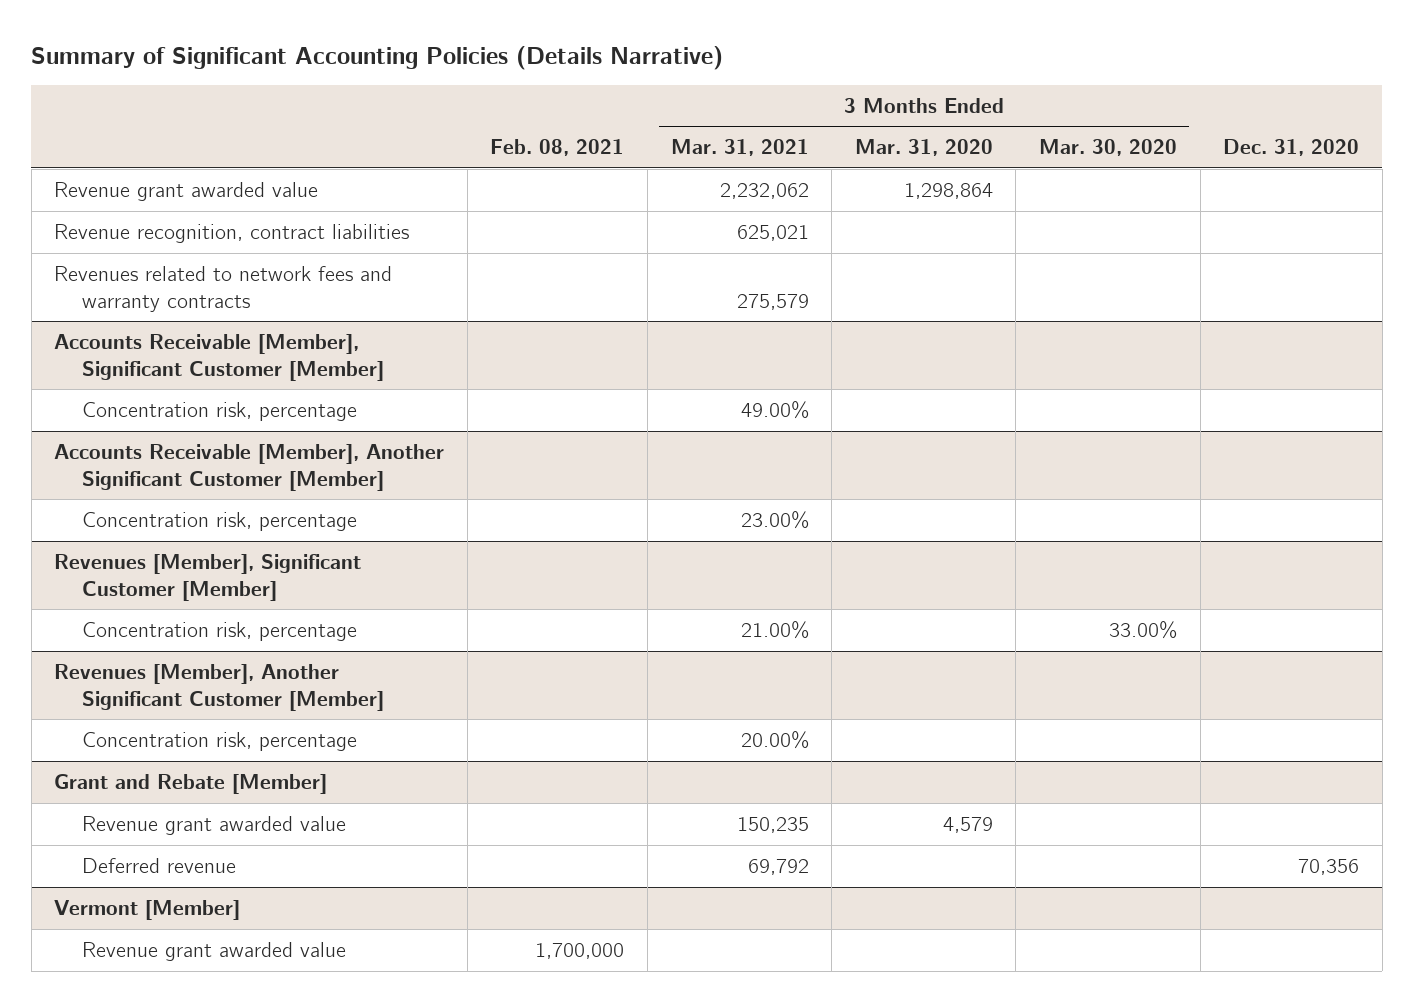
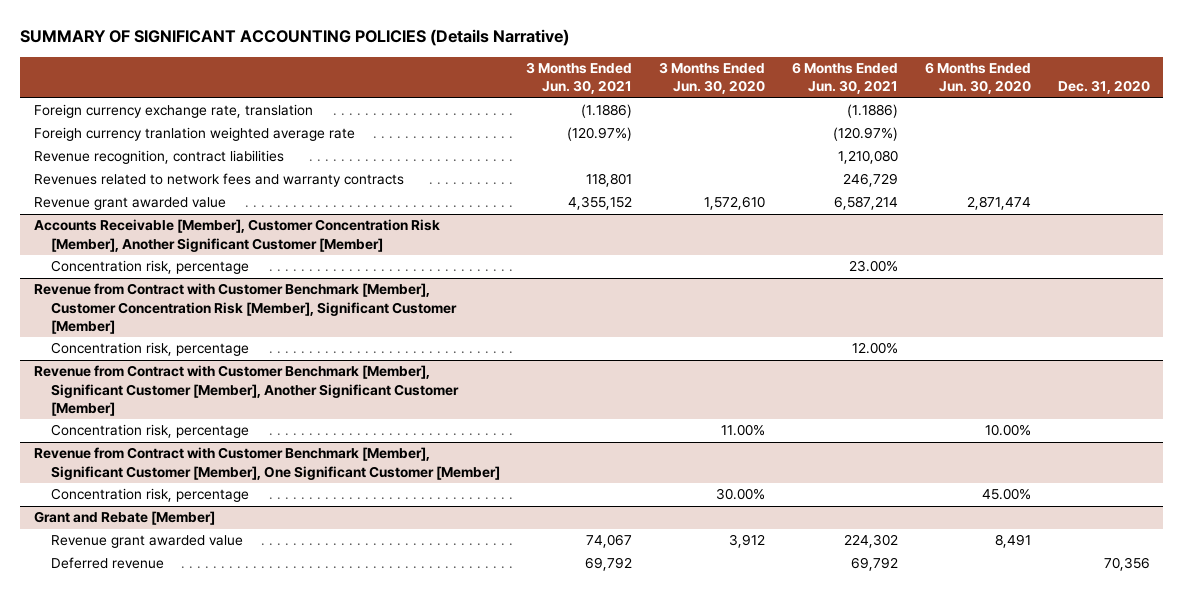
- Summary of Significant Accounting Policies (Details Narrative)
+ SUMMARY OF SIGNIFICANT ACCOUNTING POLICIES (Details Narrative)
- | Feb. 08, 2021 | 3 Months Ended Mar. 31, 2021 | 3 Months Ended Mar. 31, 2020 | 3 Months Ended Mar. 30, 2020 | Dec. 31, 2020
+ | 3 Months Ended Jun. 30, 2021 | 3 Months Ended Jun. 30, 2020 | 6 Months Ended Jun. 30, 2021 | 6 Months Ended Jun. 30, 2020 | Dec. 31, 2020
+ Foreign currency exchange rate, translation | (1.1886) | | (1.1886) | |
+ Foreigh currency tranlation weighted average rate | (120.97%) | | (120.97%) | |
- Accounts Receivable [Member], Significant Customer [Member]
- Concentration risk, percentage | | 49.00% | | |
- Accounts Receivable [Member], Another Significant Customer [Member]
moved down: Revenue grant awarded value | 4,355,152 | 1,572,610 | 6,587,214 | 2,871,474 |
+ Accounts Receivable [Member], Customer Concentration Risk [Member], Another Significant Customer [Member]
- Revenues [Member], Significant Customer [Member]
- Concentration risk, percentage | | 21.00% | | 33.00% |
- Revenues [Member], Another Significant Customer [Member]
- Concentration risk, percentage | | 20.00% | | |
+ Revenue from Contract with Customer Benchmark [Member], Customer Concentration Risk [Member], Significant Customer [Member]
+ Concentration risk, percentage | | | 12.00% | |
+ Revenue from Contract with Customer Benchmark [Member], Significant Customer [Member], Another Significant Customer [Member]
+ Concentration risk, percentage | | 11.00% | | 10.00% |
+ Revenue from Contract with Customer Benchmark [Member], Significant Customer [Member], One Significant Customer [Member]
+ Concentration risk, percentage | | 30.00% | | 45.00% |
- Vermont [Member]
- Revenue grant awarded value | 1,700,000 | | | |

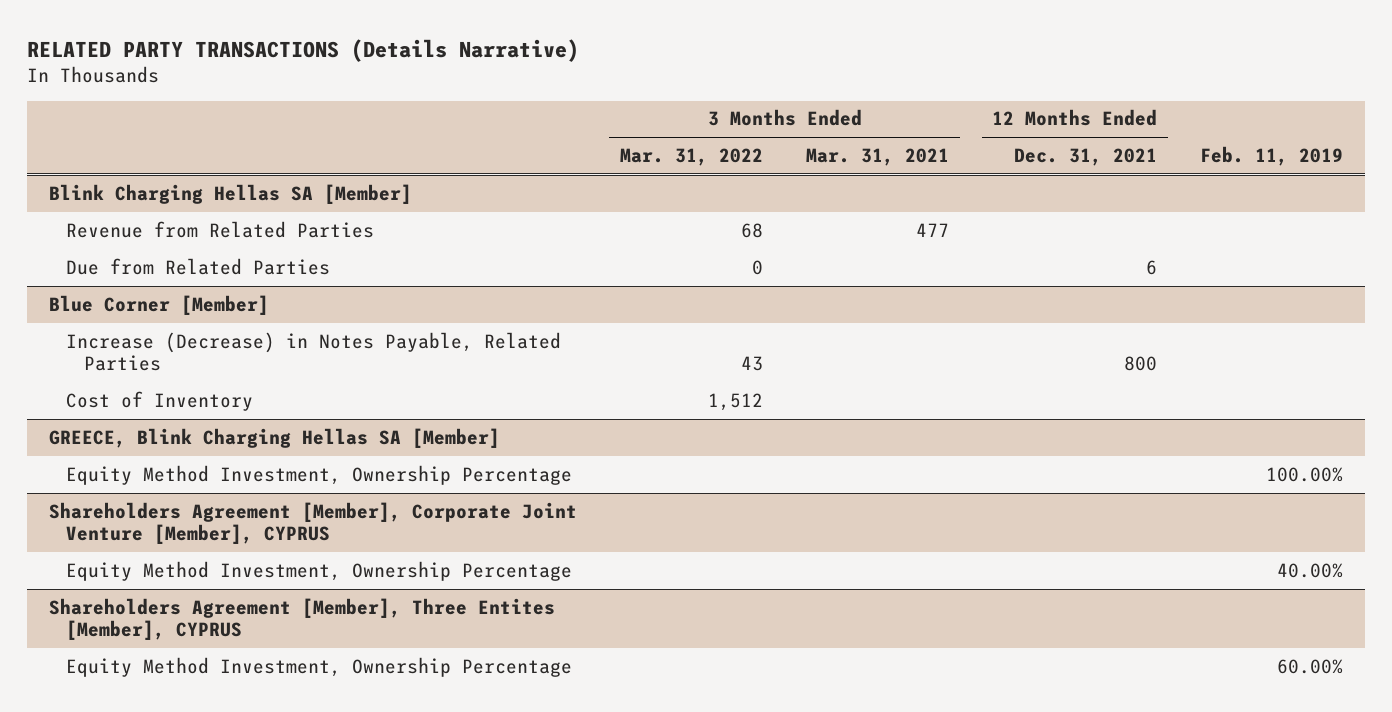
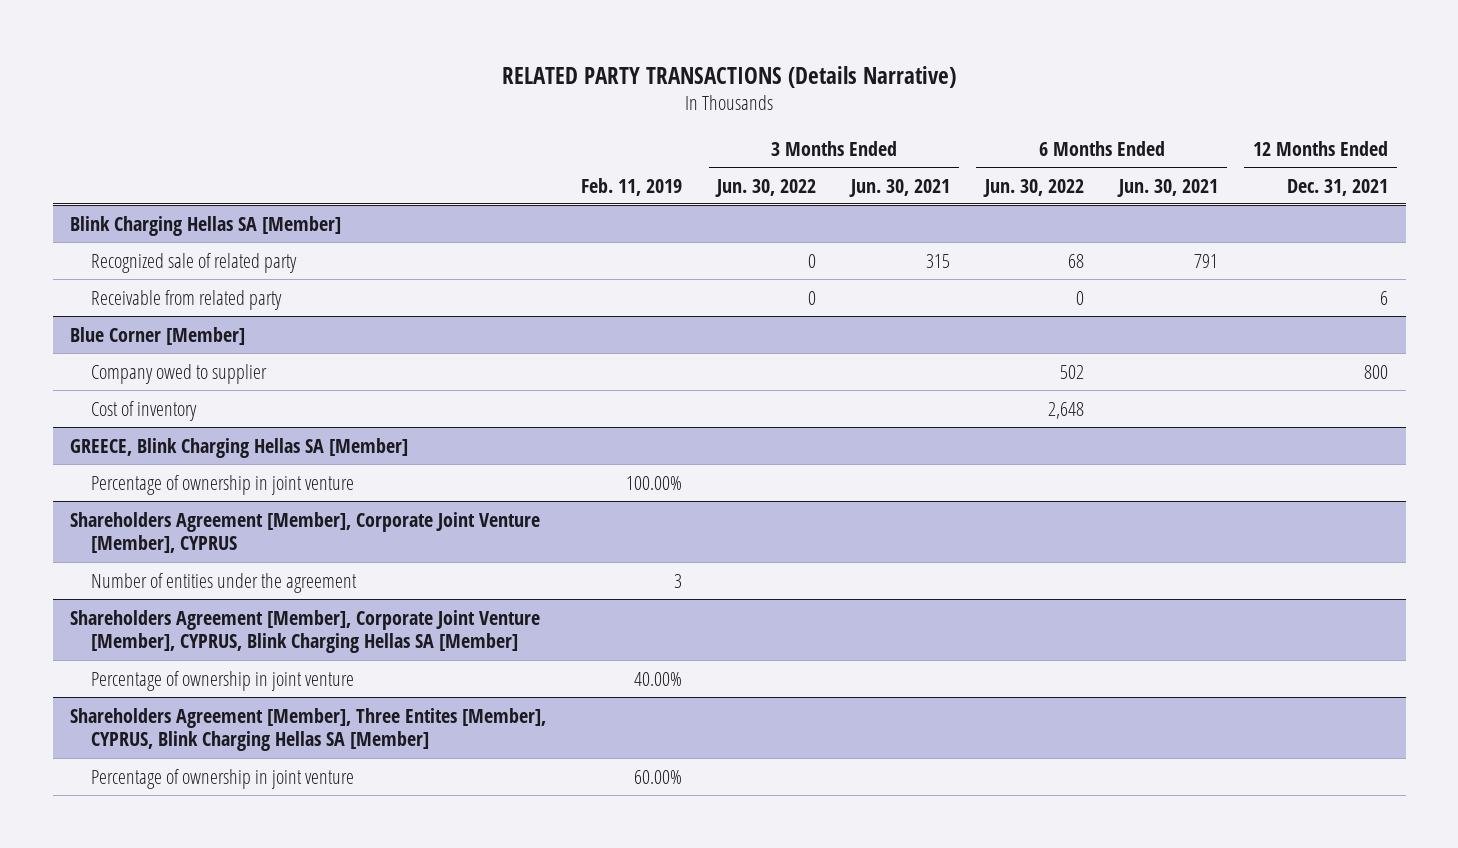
- | 3 Months Ended Mar. 31, 2022 | 3 Months Ended Mar. 31, 2021 | 12 Months Ended Dec. 31, 2021 | Feb. 11, 2019
+ | Feb. 11, 2019 | 3 Months Ended Jun. 30, 2022 | 3 Months Ended Jun. 30, 2021 | 6 Months Ended Jun. 30, 2022 | 6 Months Ended Jun. 30, 2021 | 12 Months Ended Dec. 31, 2021
@ Blink Charging Hellas SA [Member]
- Revenue from Related Parties | 68 | 477 | |
- Due from Related Parties | 0 | | 6 |
+ Recognized sale of related party | | 0 | 315 | 68 | 791 |
+ Receivable from related party | | 0 | | 0 | | 6
@ Blue Corner [Member]
- Increase (Decrease) in Notes Payable, Related Parties | 43 | | 800 |
- Cost of Inventory | 1,512 | | |
+ Company owed to supplier | | | | 502 | | 800
+ Cost of inventory | | | | 2,648 | |
@ GREECE, Blink Charging Hellas SA [Member]
- Equity Method Investment, Ownership Percentage | | | | 100.00%
+ Percentage of ownership in joint venture | 100.00% | | | | |
@ Shareholders Agreement [Member], Corporate Joint Venture [Member], CYPRUS
- Equity Method Investment, Ownership Percentage | | | | 40.00%
- Shareholders Agreement [Member], Three Entites [Member], CYPRUS
- Equity Method Investment, Ownership Percentage | | | | 60.00%
@ Shareholders Agreement [Member], Corporate Joint Venture [Member], CYPRUS
+ Number of entities under the agreement | 3 | | | | |
+ Shareholders Agreement [Member], Corporate Joint Venture [Member], CYPRUS, Blink Charging Hellas SA [Member]
+ Percentage of ownership in joint venture | 40.00% | | | | |
+ Shareholders Agreement [Member], Three Entites [Member], CYPRUS, Blink Charging Hellas SA [Member]
+ Percentage of ownership in joint venture | 60.00% | | | | |

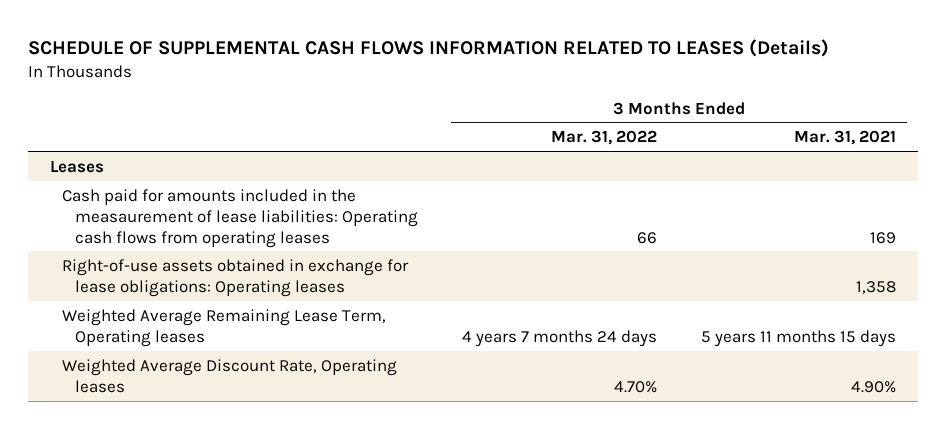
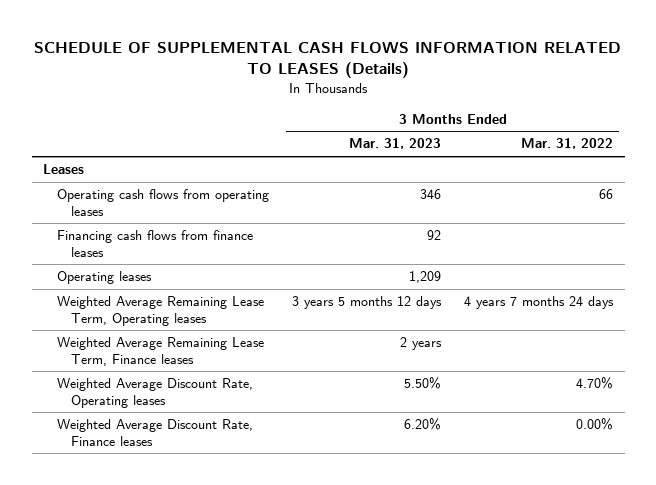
- | 3 Months Ended Mar. 31, 2022 | 3 Months Ended Mar. 31, 2021
+ | 3 Months Ended Mar. 31, 2023 | 3 Months Ended Mar. 31, 2022
- Cash paid for amounts included in the measaurement of lease liabilities: Operating cash flows from operating leases | 66 | 169
- Right-of-use assets obtained in exchange for lease obligations: Operating leases | | 1,358
+ Operating cash flows from operating leases | 346 | 66
+ Financing cash flows from finance leases | 92 |
+ Operating leases | 1,209 |
+ Weighted Average Remaining Lease Term, Finance leases | 2 years |
+ Weighted Average Discount Rate, Finance leases | 6.20% | 0.00%

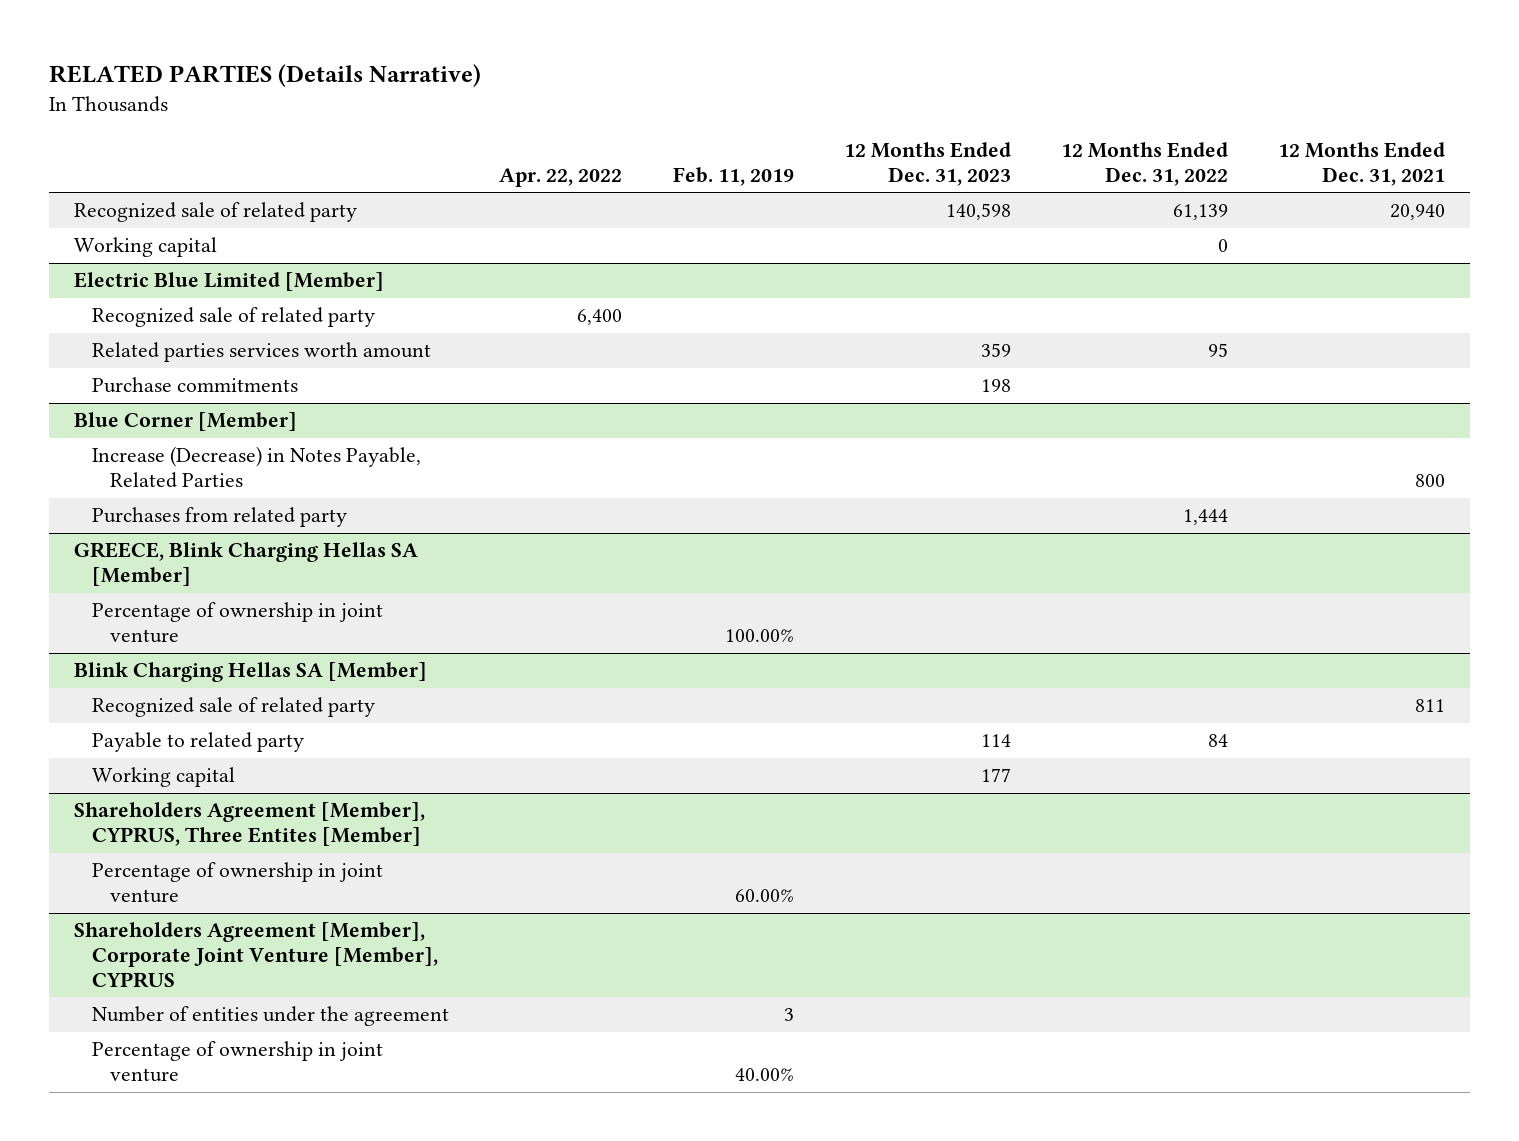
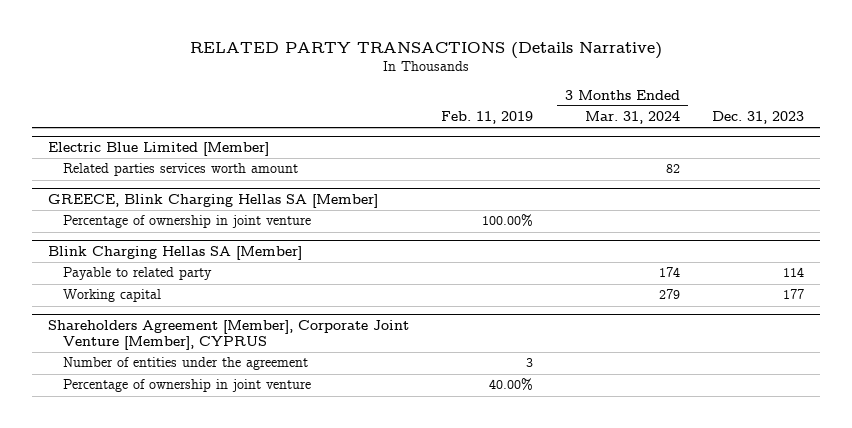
- RELATED PARTIES (Details Narrative)
+ RELATED PARTY TRANSACTIONS (Details Narrative)
- | Apr. 22, 2022 | Feb. 11, 2019 | 12 Months Ended Dec. 31, 2023 | 12 Months Ended Dec. 31, 2022 | 12 Months Ended Dec. 31, 2021
+ | Feb. 11, 2019 | 3 Months Ended Mar. 31, 2024 | Dec. 31, 2023
- Recognized sale of related party | | | 140,598 | 61,139 | 20,940
- Working capital | | | | 0 |
@ Electric Blue Limited [Member]
- Recognized sale of related party | 6,400 | | | |
- Purchase commitments | | | 198 | |
- Blue Corner [Member]
- Increase (Decrease) in Notes Payable, Related Parties | | | | | 800
- Purchases from related party | | | | 1,444 |
@ Blink Charging Hellas SA [Member]
- Recognized sale of related party | | | | | 811
- Shareholders Agreement [Member], CYPRUS, Three Entites [Member]
- Percentage of ownership in joint venture | | 60.00% | | |

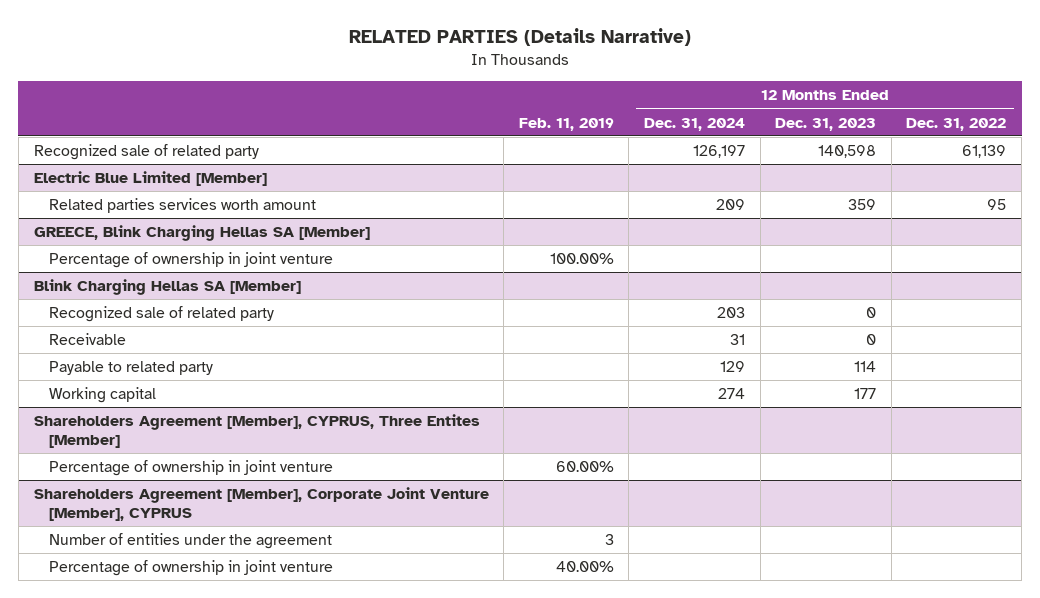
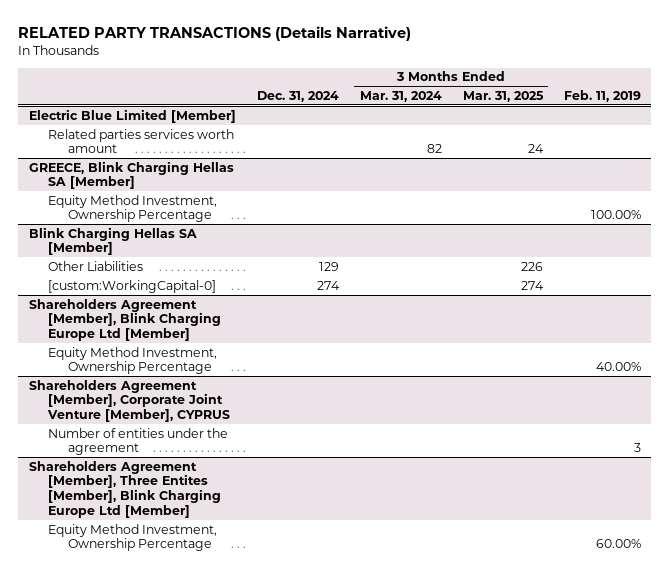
- RELATED PARTIES (Details Narrative)
+ RELATED PARTY TRANSACTIONS (Details Narrative)
- | Feb. 11, 2019 | 12 Months Ended Dec. 31, 2024 | 12 Months Ended Dec. 31, 2023 | 12 Months Ended Dec. 31, 2022
+ | Dec. 31, 2024 | 3 Months Ended Mar. 31, 2024 | 3 Months Ended Mar. 31, 2025 | Feb. 11, 2019
- Recognized sale of related party | | 126,197 | 140,598 | 61,139
@ GREECE, Blink Charging Hellas SA [Member]
- Percentage of ownership in joint venture | 100.00% | | |
+ Equity Method Investment, Ownership Percentage | | | | 100.00%
@ Blink Charging Hellas SA [Member]
- Recognized sale of related party | | 203 | 0 |
- Receivable | | 31 | 0 |
- Payable to related party | | 129 | 114 |
- Working capital | | 274 | 177 |
- Shareholders Agreement [Member], CYPRUS, Three Entites [Member]
- Percentage of ownership in joint venture | 60.00% | | |
@ Blink Charging Hellas SA [Member]
+ Other Liabilities | 129 | | 226 |
+ [custom:WorkingCapital-0] | 274 | | 274 |
+ Shareholders Agreement [Member], Blink Charging Europe Ltd [Member]
+ Equity Method Investment, Ownership Percentage | | | | 40.00%
@ Shareholders Agreement [Member], Corporate Joint Venture [Member], CYPRUS
- Percentage of ownership in joint venture | 40.00% | | |
+ Shareholders Agreement [Member], Three Entites [Member], Blink Charging Europe Ltd [Member]
+ Equity Method Investment, Ownership Percentage | | | | 60.00%

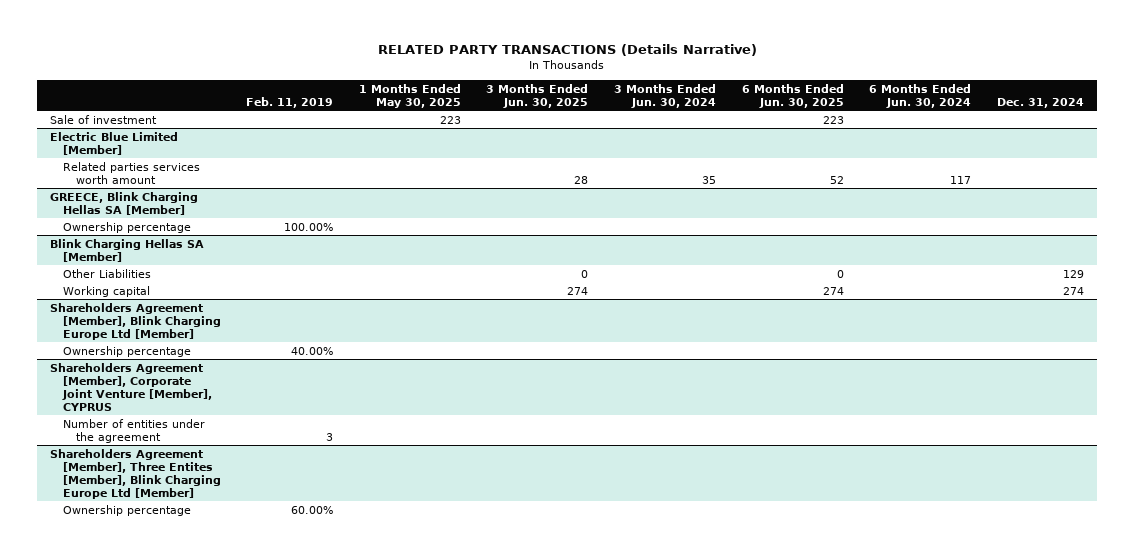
- | Dec. 31, 2024 | 3 Months Ended Mar. 31, 2024 | 3 Months Ended Mar. 31, 2025 | Feb. 11, 2019
+ | Feb. 11, 2019 | 1 Months Ended May 30, 2025 | 3 Months Ended Jun. 30, 2025 | 3 Months Ended Jun. 30, 2024 | 6 Months Ended Jun. 30, 2025 | 6 Months Ended Jun. 30, 2024 | Dec. 31, 2024
+ Sale of investment | | 223 | | | 223 | |
@ GREECE, Blink Charging Hellas SA [Member]
- Equity Method Investment, Ownership Percentage | | | | 100.00%
+ Ownership percentage | 100.00% | | | | | |
@ Blink Charging Hellas SA [Member]
- [custom:WorkingCapital-0] | 274 | | 274 |
+ Working capital | | | 274 | | 274 | | 274
@ Shareholders Agreement [Member], Blink Charging Europe Ltd [Member]
- Equity Method Investment, Ownership Percentage | | | | 40.00%
+ Ownership percentage | 40.00% | | | | | |
@ Shareholders Agreement [Member], Three Entites [Member], Blink Charging Europe Ltd [Member]
- Equity Method Investment, Ownership Percentage | | | | 60.00%
+ Ownership percentage | 60.00% | | | | | |

